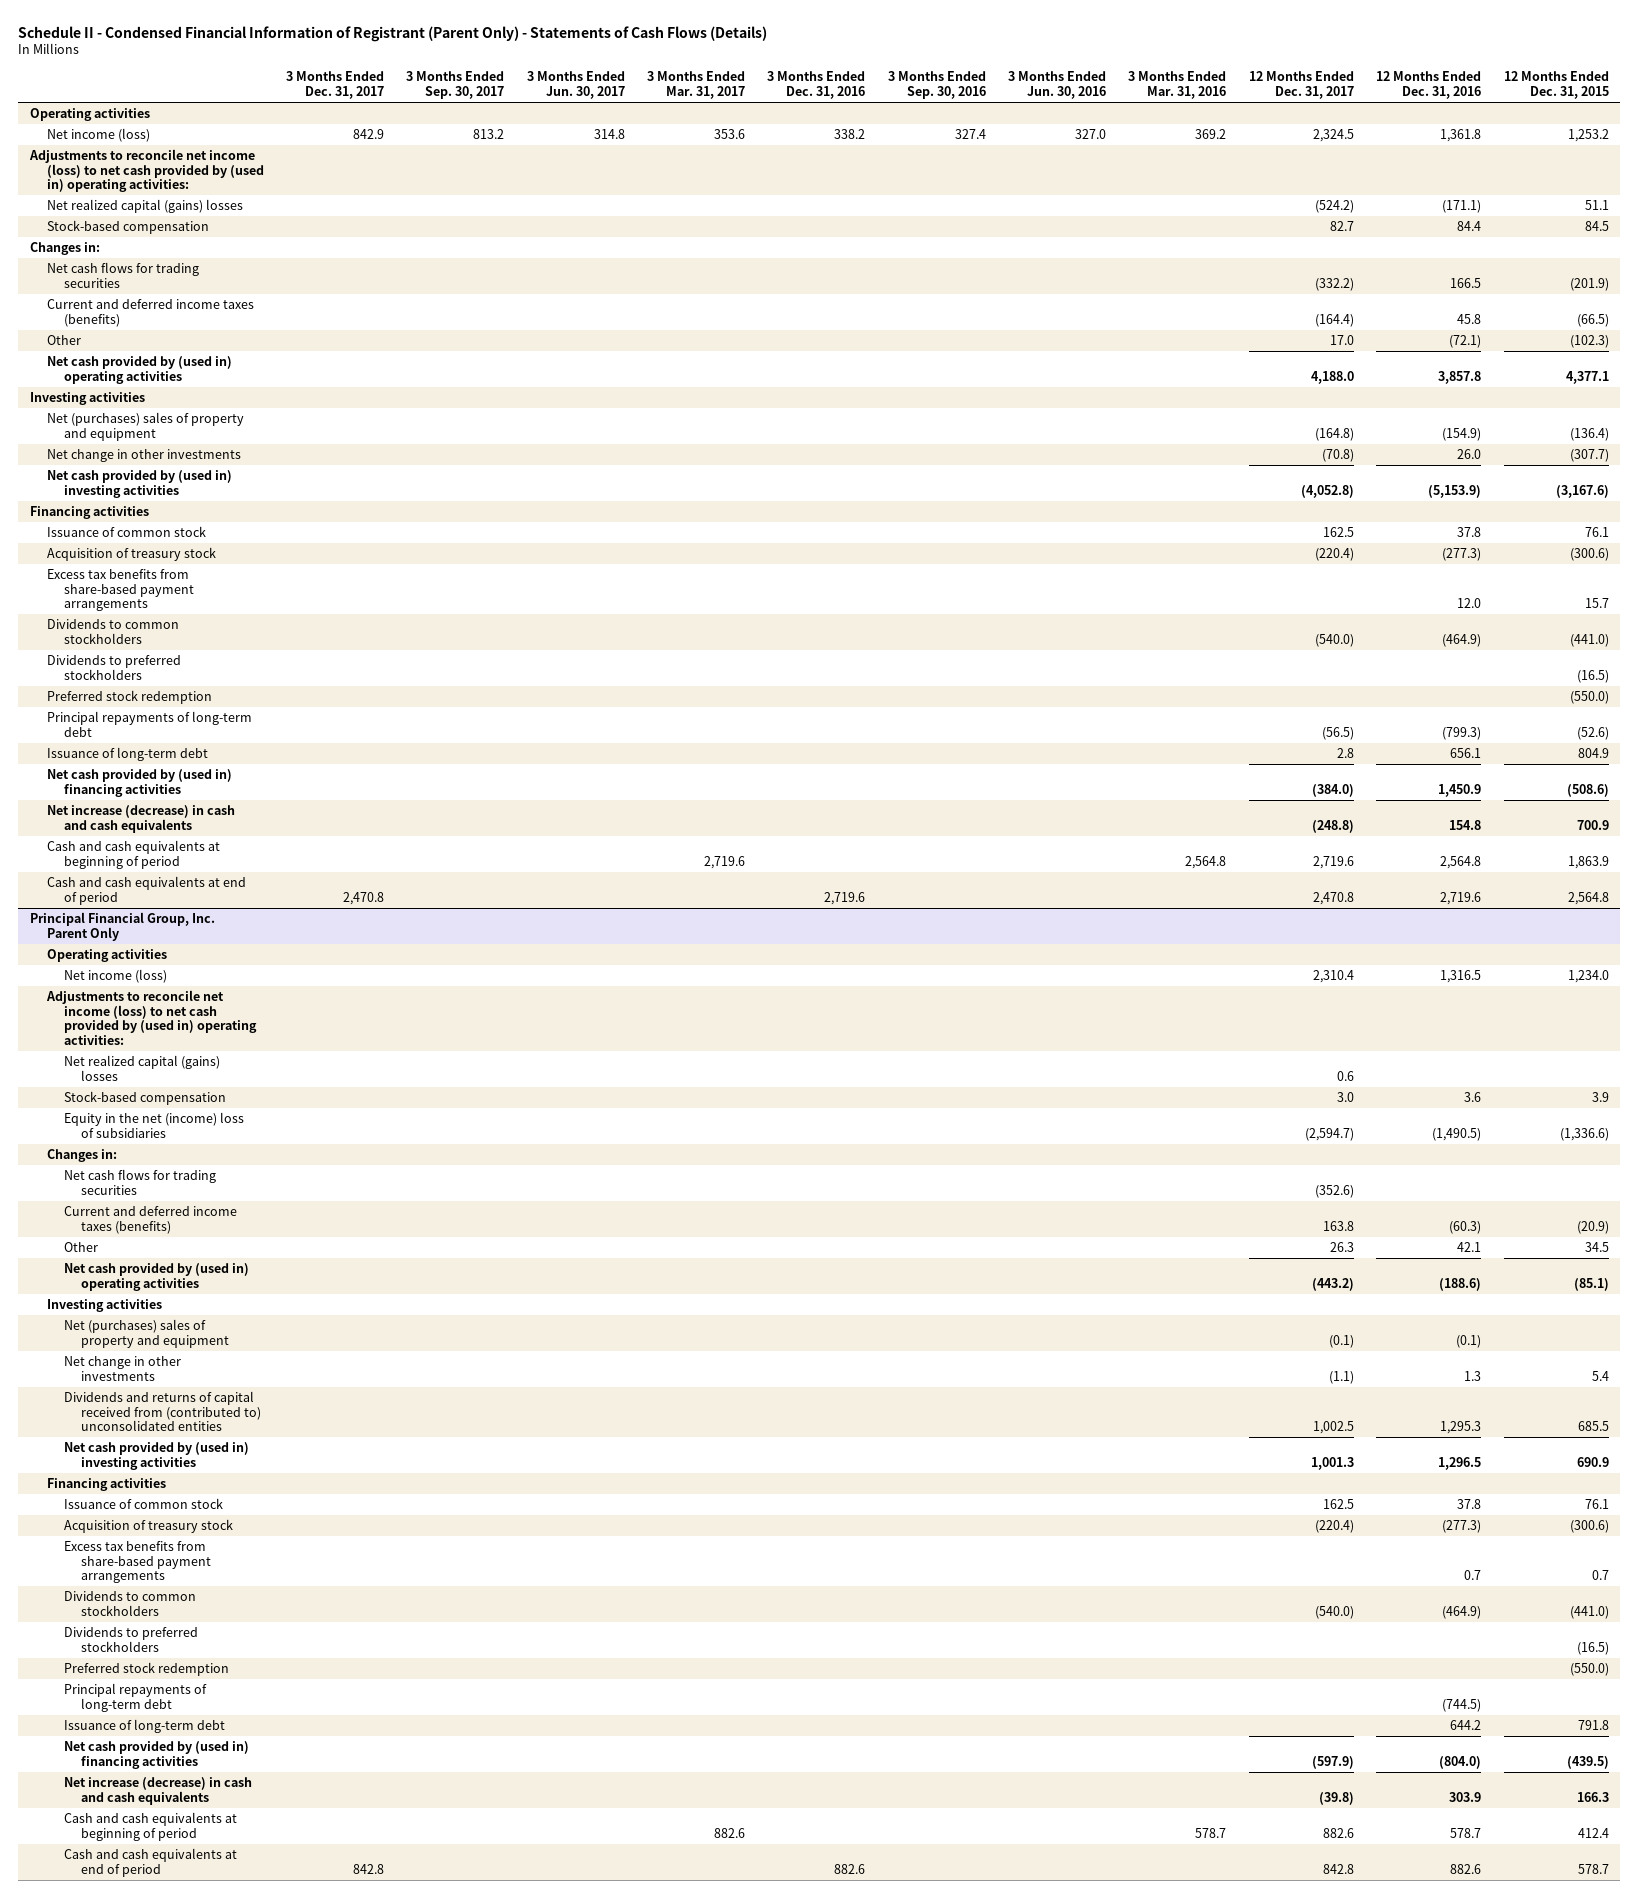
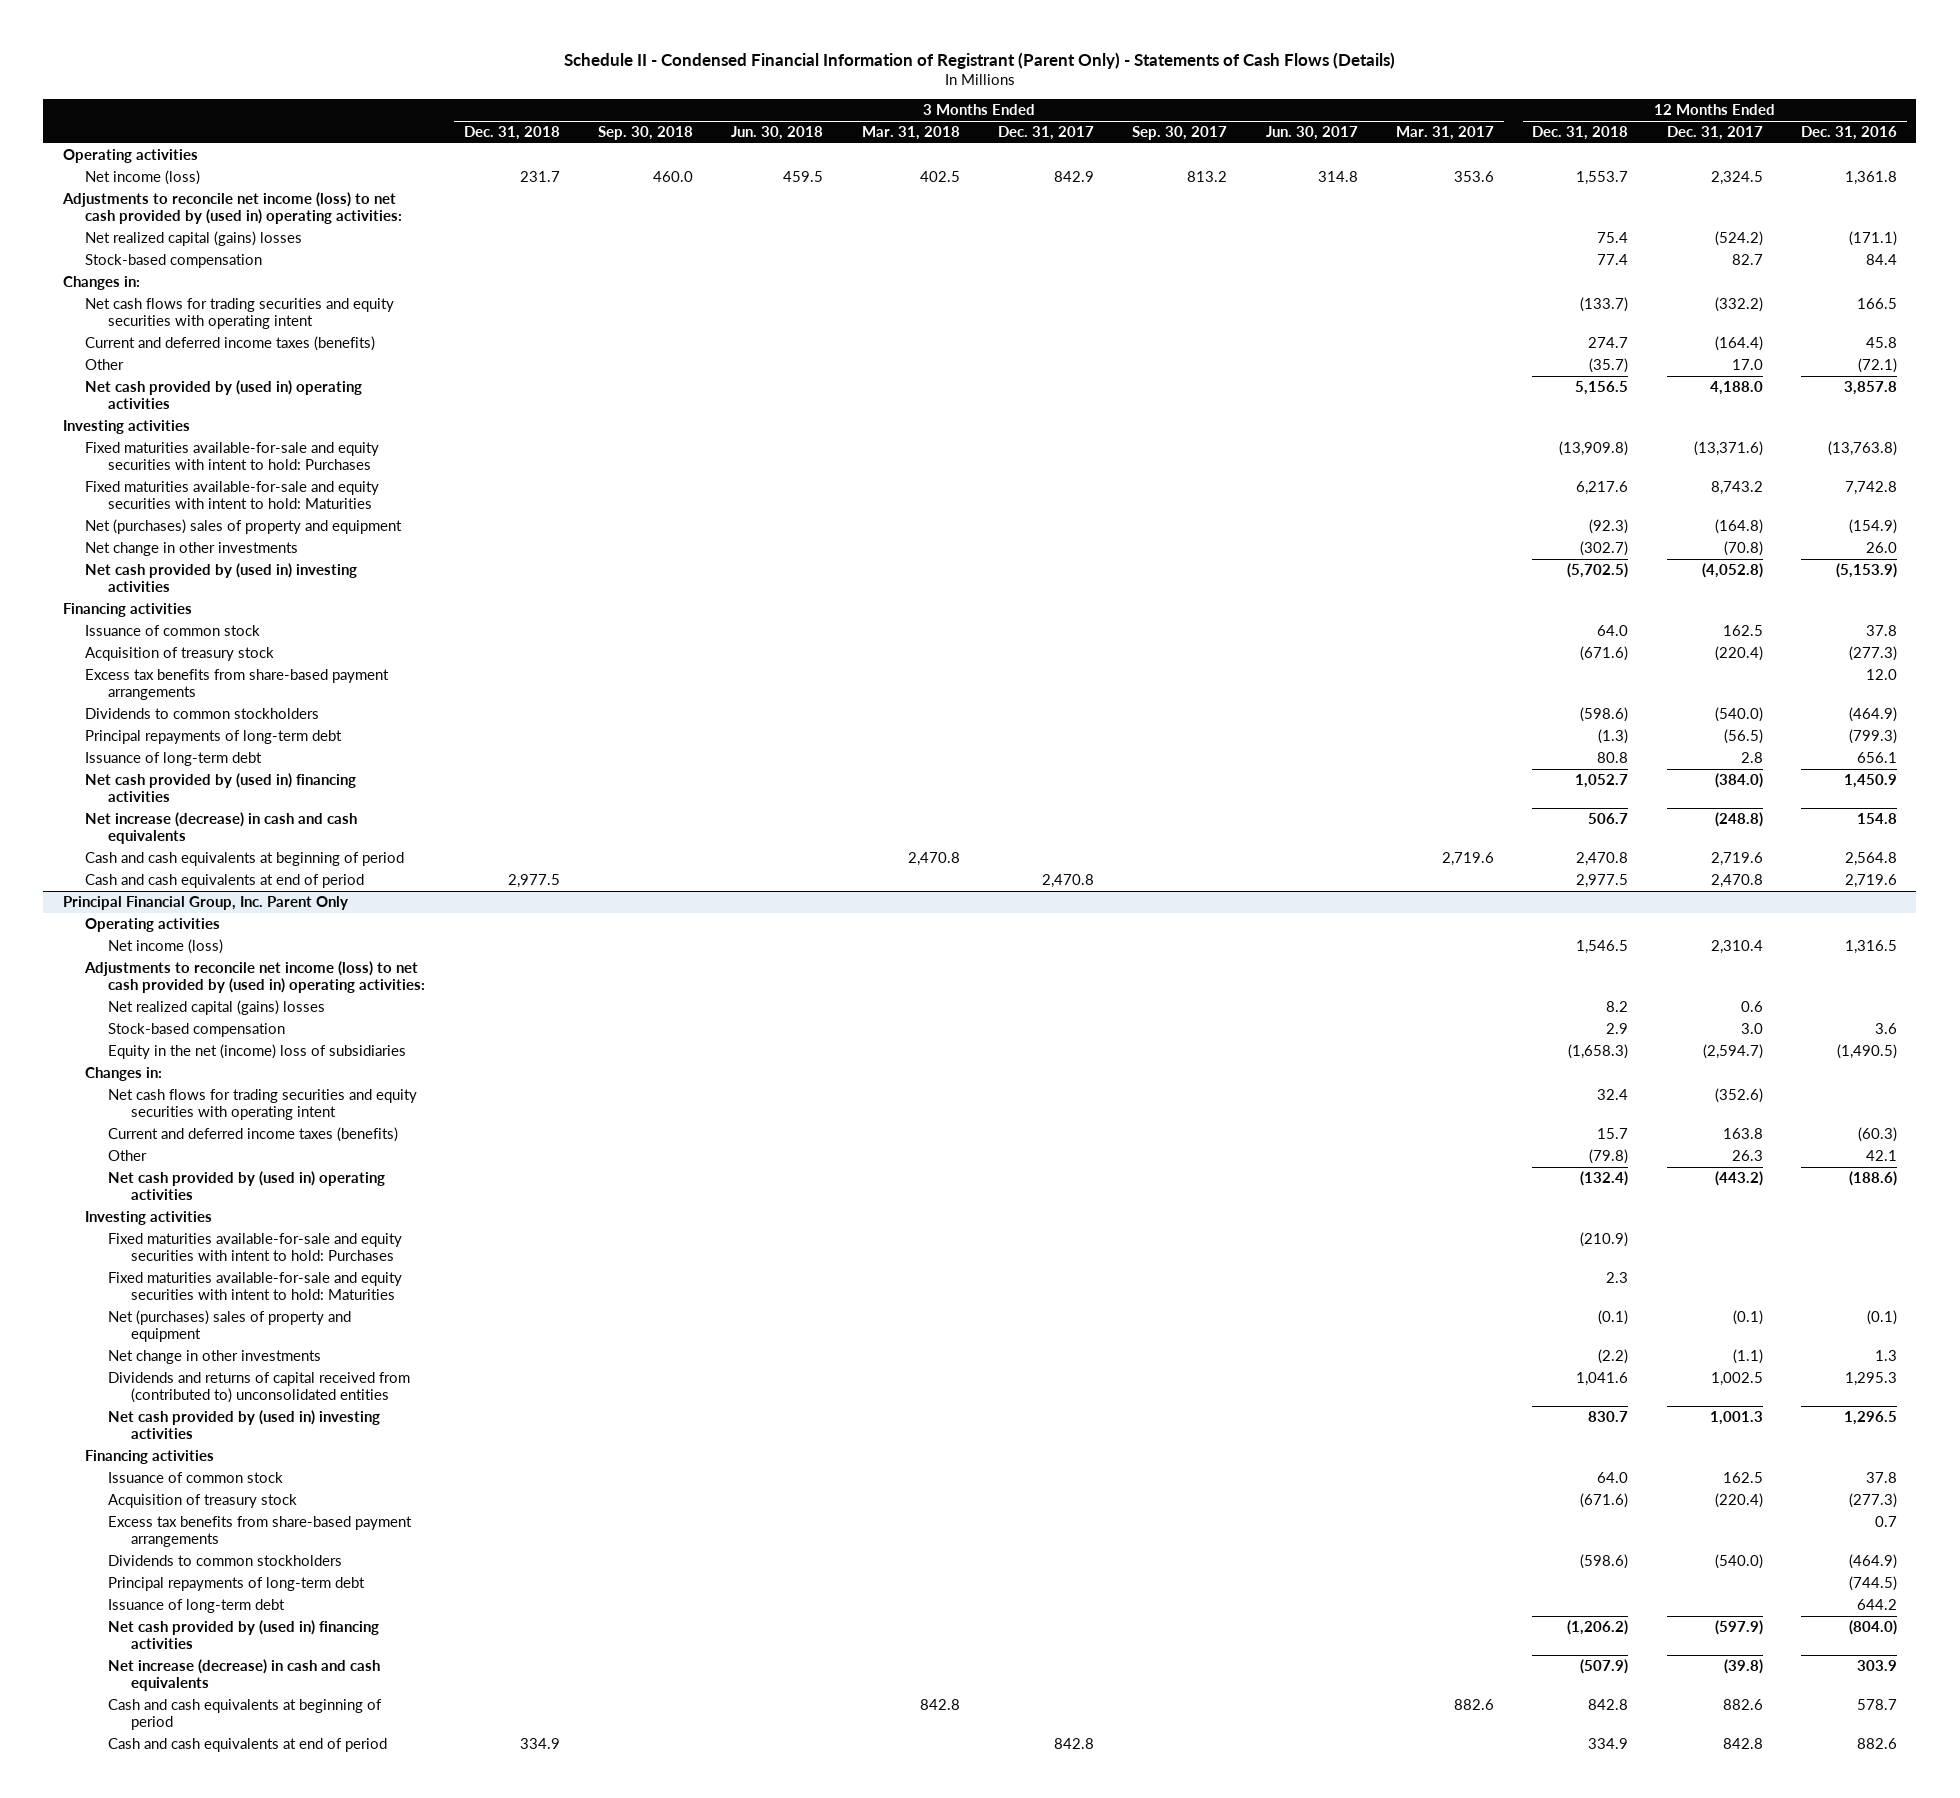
- | 3 Months Ended Dec. 31, 2017 | 3 Months Ended Sep. 30, 2017 | 3 Months Ended Jun. 30, 2017 | 3 Months Ended Mar. 31, 2017 | 3 Months Ended Dec. 31, 2016 | 3 Months Ended Sep. 30, 2016 | 3 Months Ended Jun. 30, 2016 | 3 Months Ended Mar. 31, 2016 | 12 Months Ended Dec. 31, 2017 | 12 Months Ended Dec. 31, 2016 | 12 Months Ended Dec. 31, 2015
+ | 3 Months Ended Dec. 31, 2018 | 3 Months Ended Sep. 30, 2018 | 3 Months Ended Jun. 30, 2018 | 3 Months Ended Mar. 31, 2018 | 3 Months Ended Dec. 31, 2017 | 3 Months Ended Sep. 30, 2017 | 3 Months Ended Jun. 30, 2017 | 3 Months Ended Mar. 31, 2017 | 12 Months Ended Dec. 31, 2018 | 12 Months Ended Dec. 31, 2017 | 12 Months Ended Dec. 31, 2016
- Net cash flows for trading securities | | | | | | | | | (332.2) | 166.5 | (201.9)
+ Net cash flows for trading securities and equity securities with operating intent | | | | | | | | | (133.7) | (332.2) | 166.5
+ Fixed maturities available-for-sale and equity securities with intent to hold: Purchases | | | | | | | | | (13,909.8) | (13,371.6) | (13,763.8)
+ Fixed maturities available-for-sale and equity securities with intent to hold: Maturities | | | | | | | | | 6,217.6 | 8,743.2 | 7,742.8
- Dividends to preferred stockholders | | | | | | | | | | | (16.5)
- Preferred stock redemption | | | | | | | | | | | (550.0)
@ Principal Financial Group, Inc. Parent Only
- Net cash flows for trading securities | | | | | | | | | (352.6) | |
+ Net cash flows for trading securities and equity securities with operating intent | | | | | | | | | 32.4 | (352.6) |
+ Fixed maturities available-for-sale and equity securities with intent to hold: Purchases | | | | | | | | | (210.9) | |
+ Fixed maturities available-for-sale and equity securities with intent to hold: Maturities | | | | | | | | | 2.3 | |
- Dividends to preferred stockholders | | | | | | | | | | | (16.5)
- Preferred stock redemption | | | | | | | | | | | (550.0)

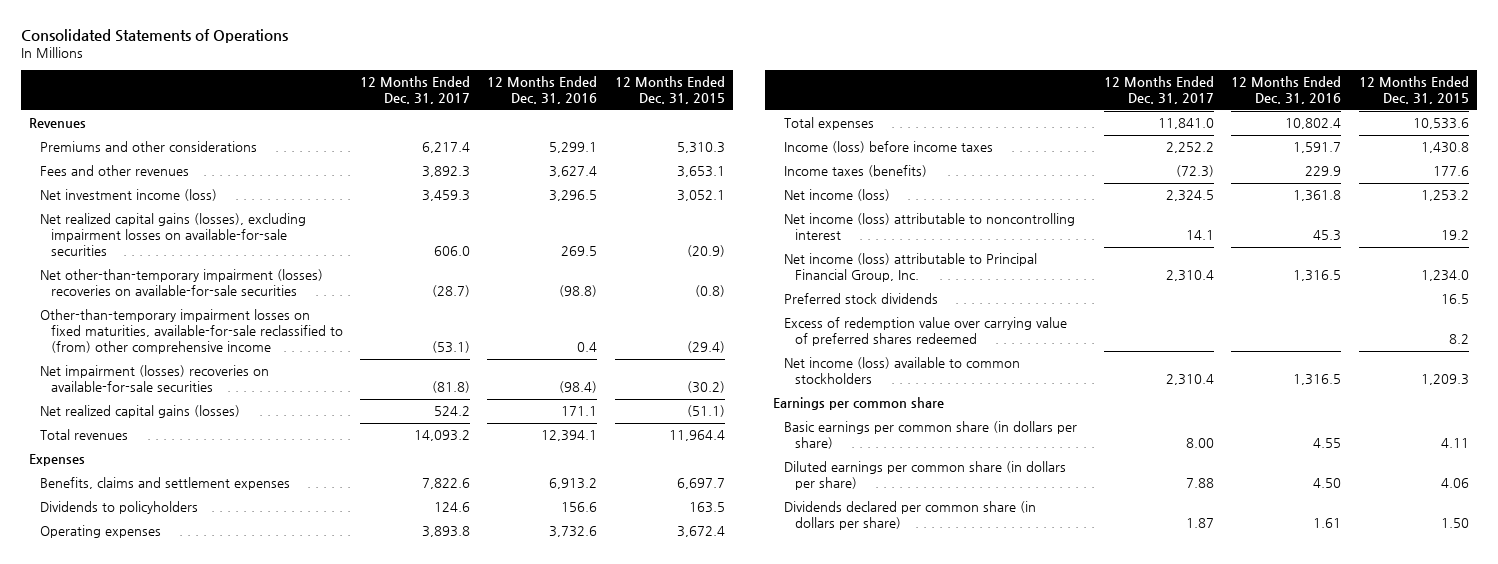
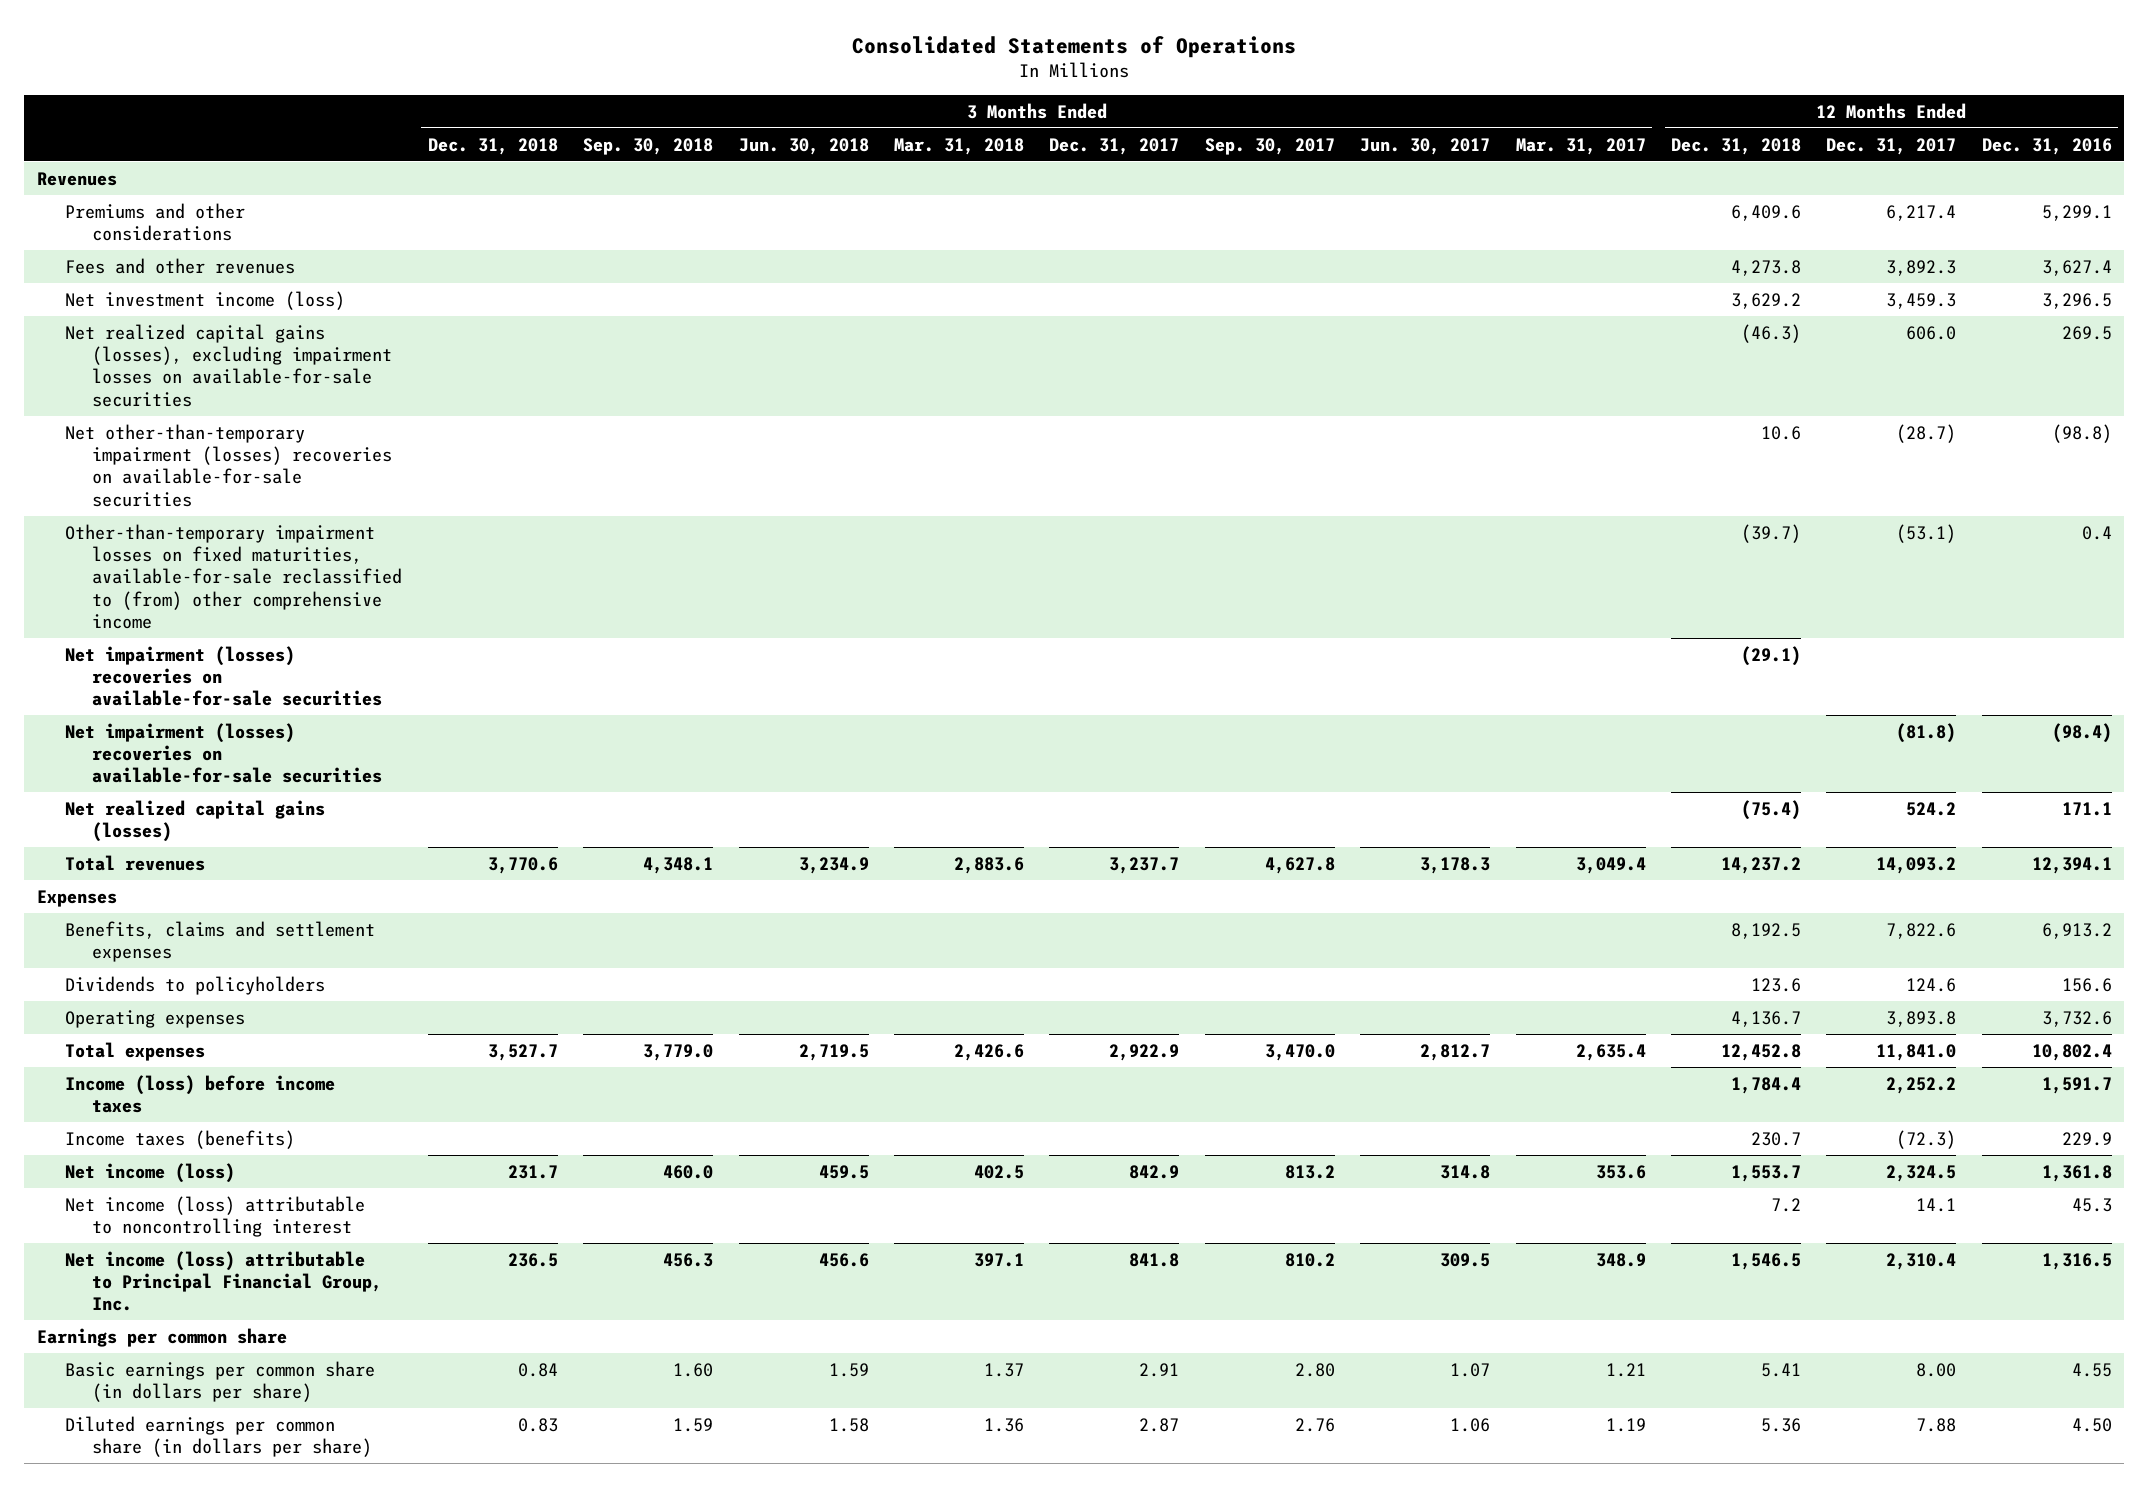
- | 12 Months Ended Dec. 31, 2017 | 12 Months Ended Dec. 31, 2016 | 12 Months Ended Dec. 31, 2015
+ | 3 Months Ended Dec. 31, 2018 | 3 Months Ended Sep. 30, 2018 | 3 Months Ended Jun. 30, 2018 | 3 Months Ended Mar. 31, 2018 | 3 Months Ended Dec. 31, 2017 | 3 Months Ended Sep. 30, 2017 | 3 Months Ended Jun. 30, 2017 | 3 Months Ended Mar. 31, 2017 | 12 Months Ended Dec. 31, 2018 | 12 Months Ended Dec. 31, 2017 | 12 Months Ended Dec. 31, 2016
+ Net impairment (losses) recoveries on available-for-sale securities | | | | | | | | | (29.1) | |
- Preferred stock dividends | | | 16.5
- Excess of redemption value over carrying value of preferred shares redeemed | | | 8.2
- Net income (loss) available to common stockholders | 2,310.4 | 1,316.5 | 1,209.3
- Dividends declared per common share (in dollars per share) | 1.87 | 1.61 | 1.50

